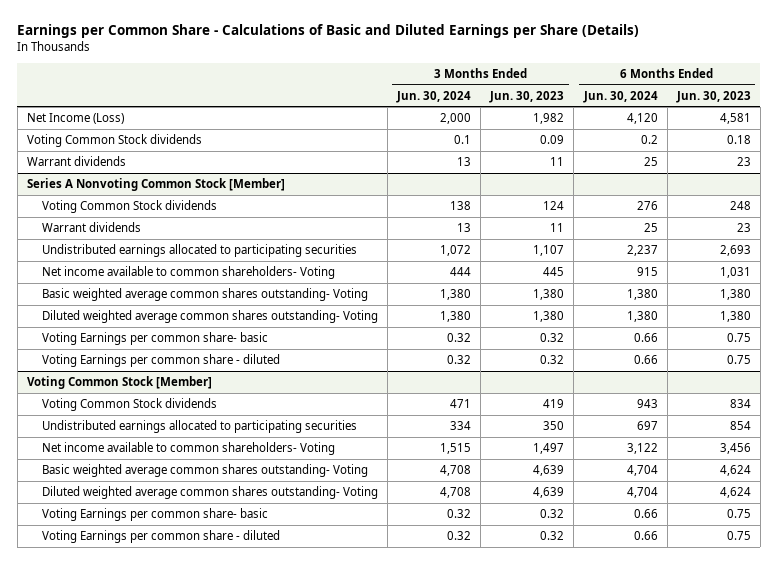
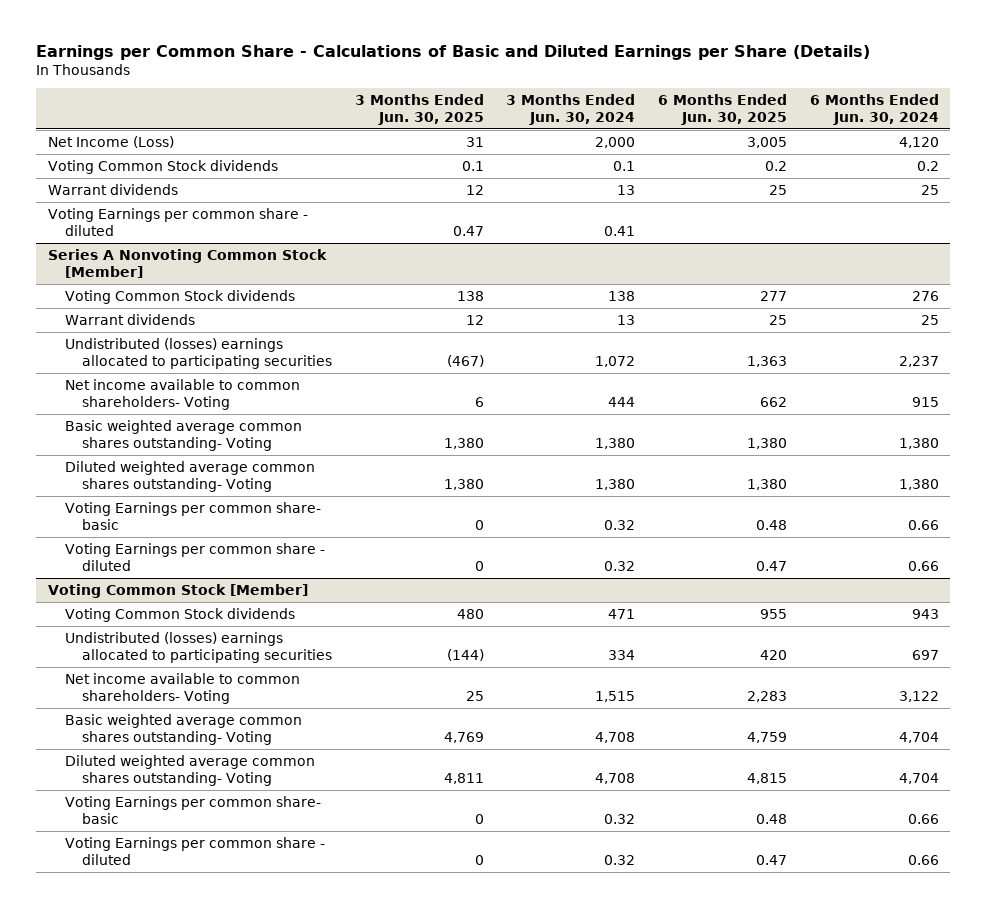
- | 3 Months Ended Jun. 30, 2024 | 3 Months Ended Jun. 30, 2023 | 6 Months Ended Jun. 30, 2024 | 6 Months Ended Jun. 30, 2023
+ | 3 Months Ended Jun. 30, 2025 | 3 Months Ended Jun. 30, 2024 | 6 Months Ended Jun. 30, 2025 | 6 Months Ended Jun. 30, 2024
+ Voting Earnings per common share - diluted | 0.47 | 0.41 | |
@ Series A Nonvoting Common Stock [Member]
- Undistributed earnings allocated to participating securities | 1,072 | 1,107 | 2,237 | 2,693
+ Undistributed (losses) earnings allocated to participating securities | (467) | 1,072 | 1,363 | 2,237
@ Voting Common Stock [Member]
- Undistributed earnings allocated to participating securities | 334 | 350 | 697 | 854
+ Undistributed (losses) earnings allocated to participating securities | (144) | 334 | 420 | 697

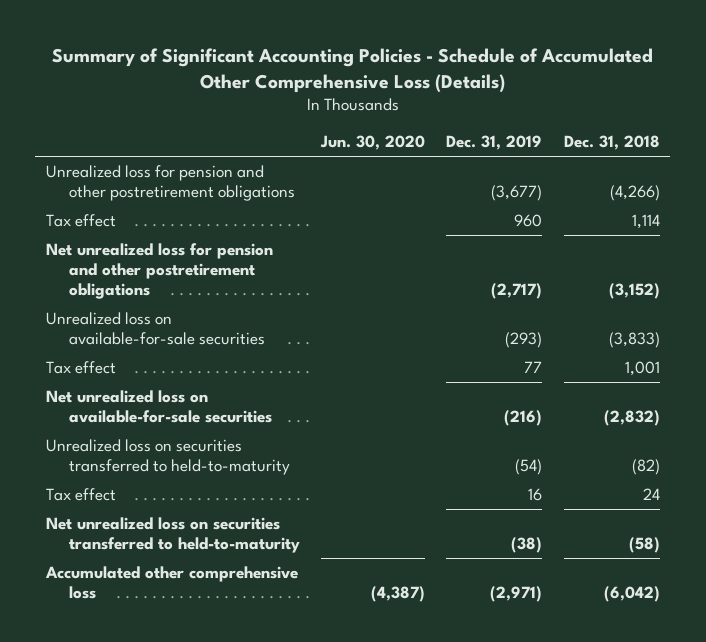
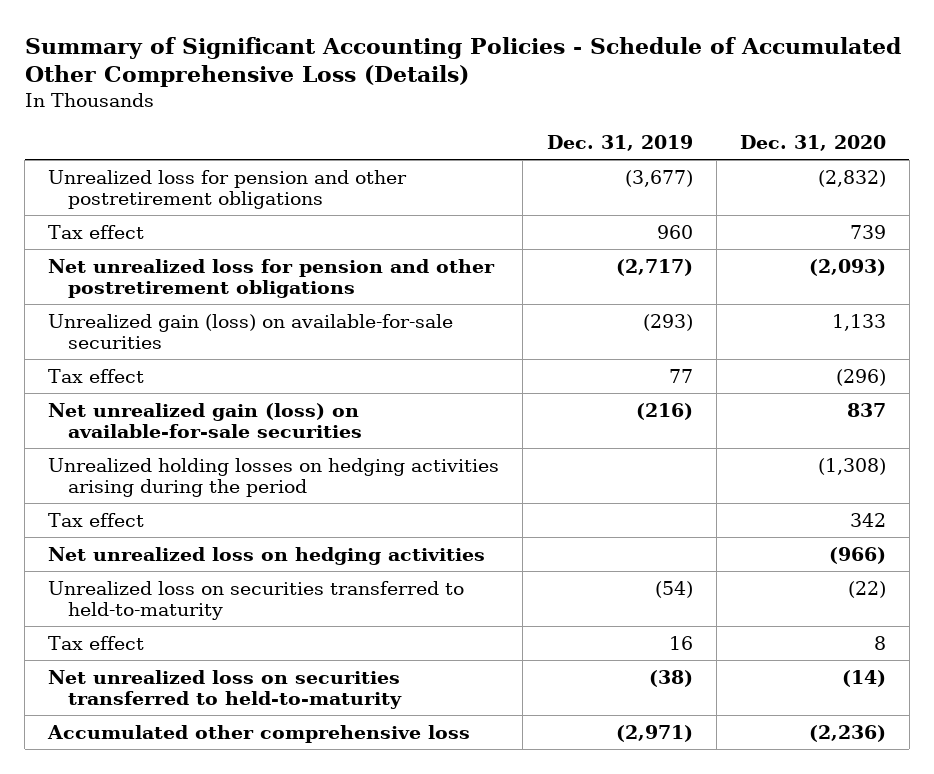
- | Jun. 30, 2020 | Dec. 31, 2019 | Dec. 31, 2018
+ | Dec. 31, 2019 | Dec. 31, 2020
- Unrealized loss on available-for-sale securities | | (293) | (3,833)
+ Unrealized gain (loss) on available-for-sale securities | (293) | 1,133
- Net unrealized loss on available-for-sale securities | | (216) | (2,832)
+ Net unrealized gain (loss) on available-for-sale securities | (216) | 837
+ Unrealized holding losses on hedging activities arising during the period | | (1,308)
+ Tax effect | | 342
+ Net unrealized loss on hedging activities | | (966)

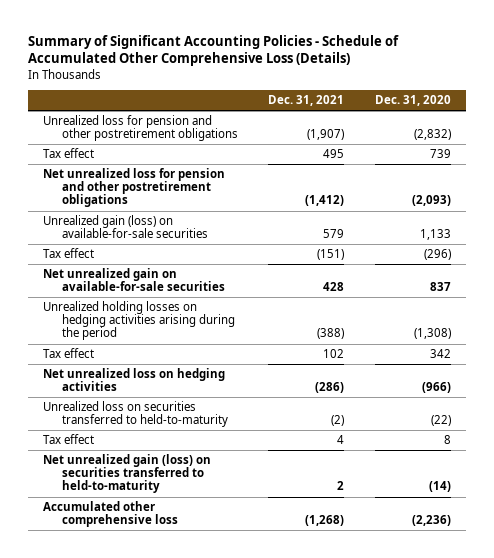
- | Dec. 31, 2019 | Dec. 31, 2020
+ | Dec. 31, 2021 | Dec. 31, 2020
- Net unrealized gain (loss) on available-for-sale securities | (216) | 837
+ Net unrealized gain on available-for-sale securities | 428 | 837
- Net unrealized loss on securities transferred to held-to-maturity | (38) | (14)
+ Net unrealized gain (loss) on securities transferred to held-to-maturity | 2 | (14)

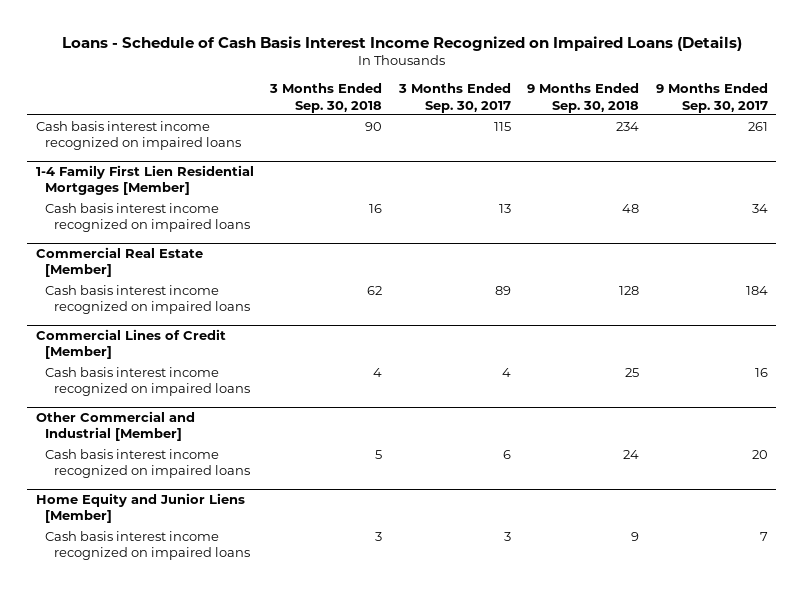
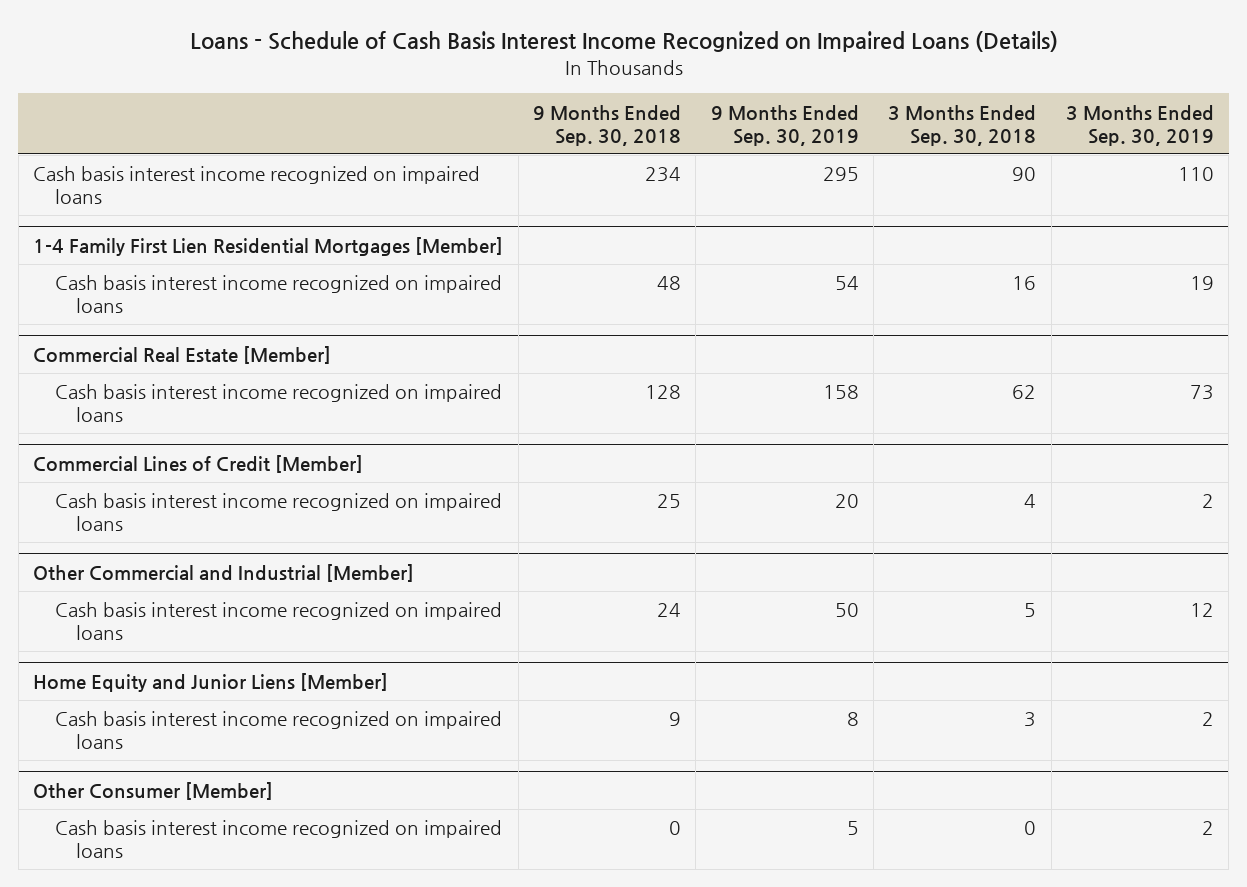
- | 3 Months Ended Sep. 30, 2018 | 3 Months Ended Sep. 30, 2017 | 9 Months Ended Sep. 30, 2018 | 9 Months Ended Sep. 30, 2017
+ | 9 Months Ended Sep. 30, 2018 | 9 Months Ended Sep. 30, 2019 | 3 Months Ended Sep. 30, 2018 | 3 Months Ended Sep. 30, 2019
+ Other Consumer [Member]
+ Cash basis interest income recognized on impaired loans | 0 | 5 | 0 | 2

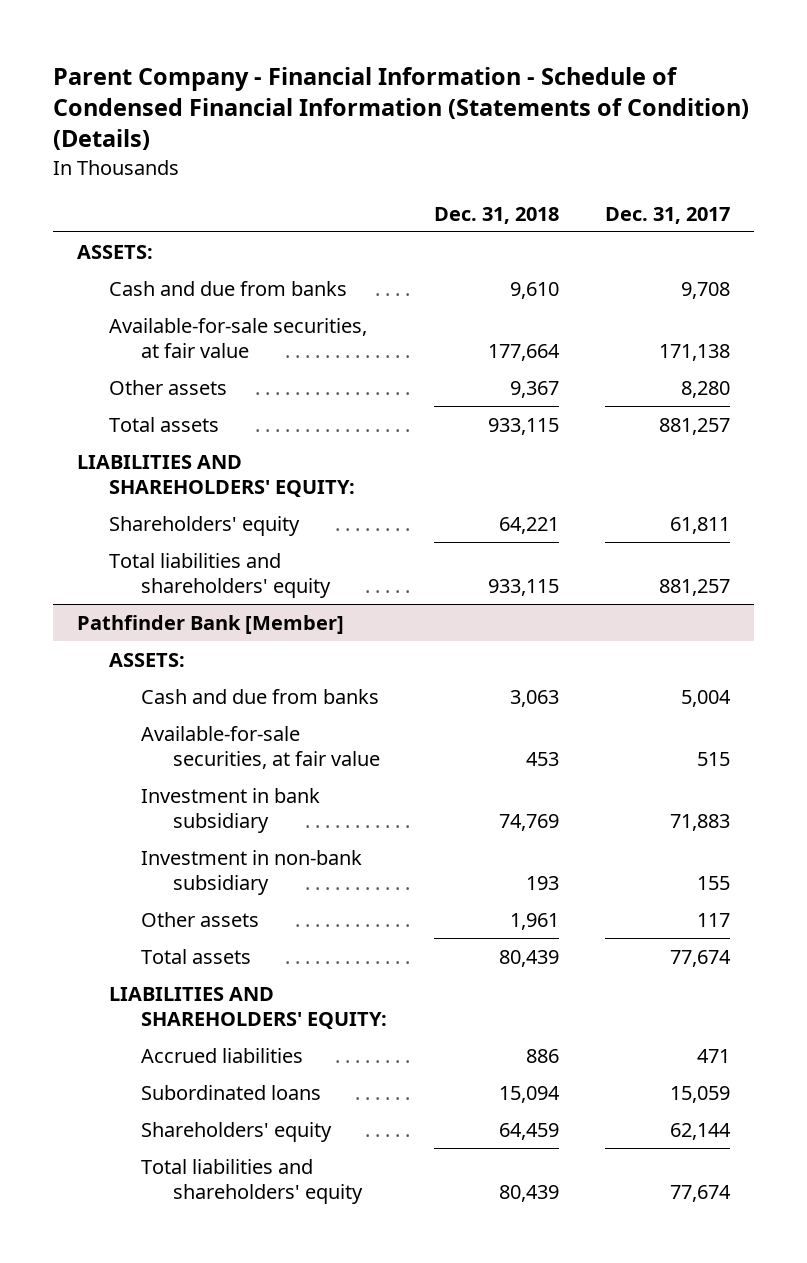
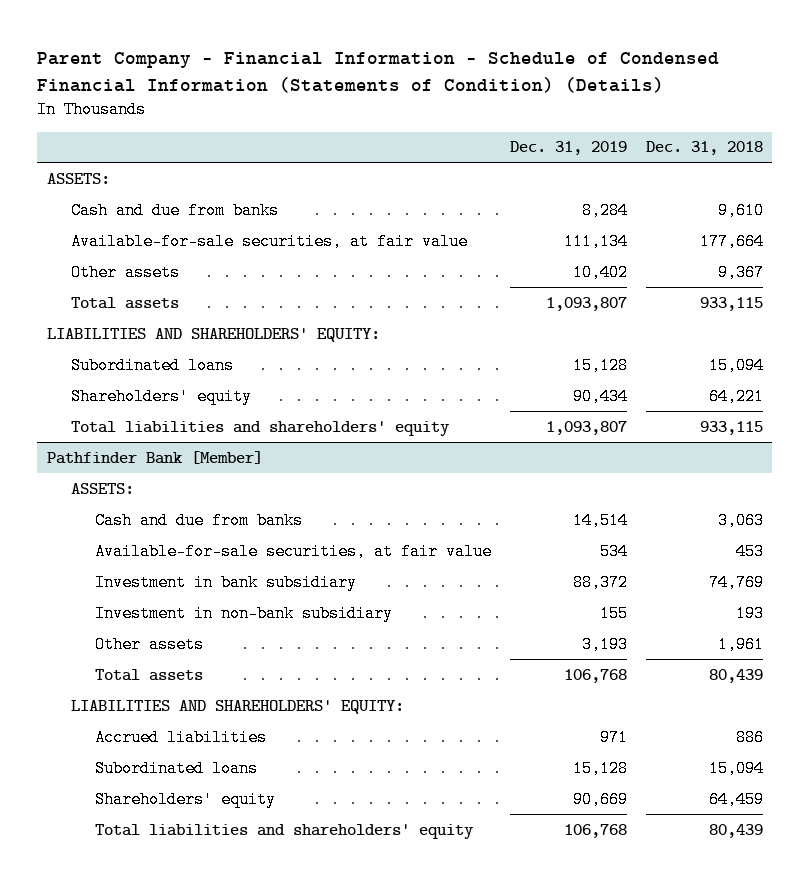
- | Dec. 31, 2018 | Dec. 31, 2017
+ | Dec. 31, 2019 | Dec. 31, 2018
+ Subordinated loans | 15,128 | 15,094

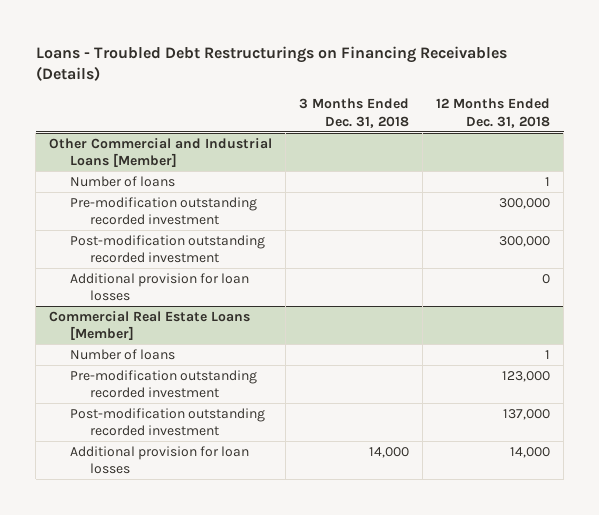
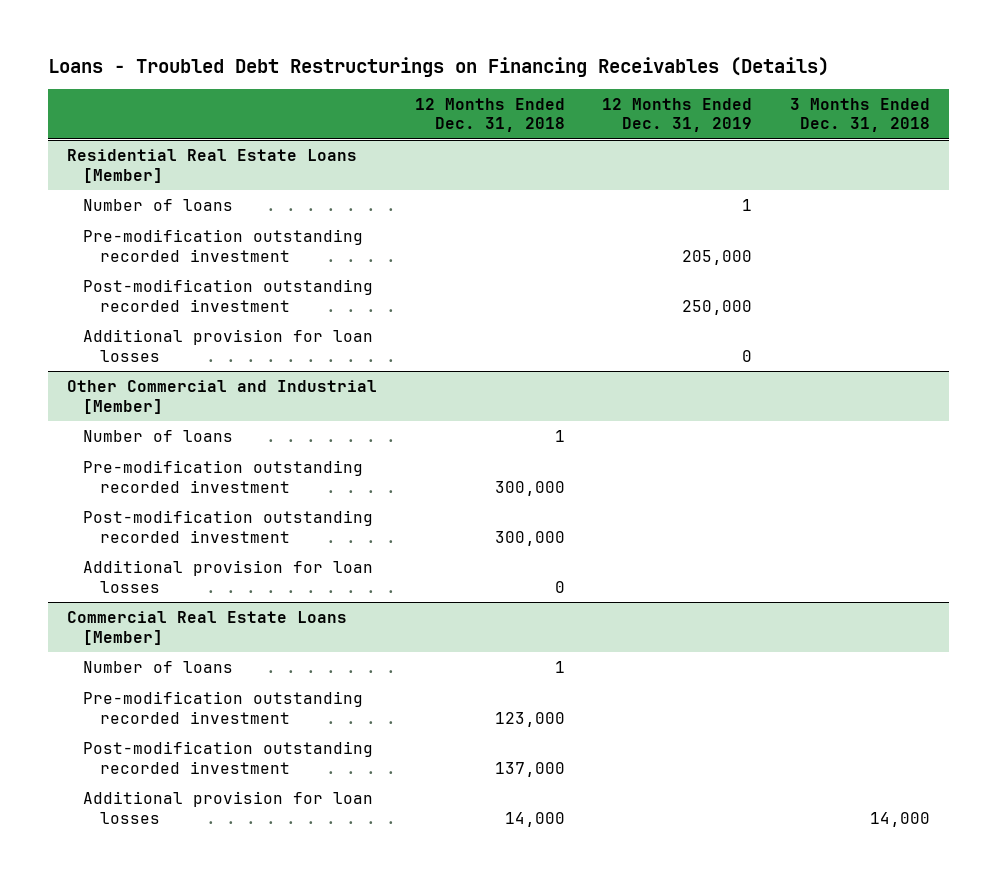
- | 3 Months Ended Dec. 31, 2018 | 12 Months Ended Dec. 31, 2018
+ | 12 Months Ended Dec. 31, 2018 | 12 Months Ended Dec. 31, 2019 | 3 Months Ended Dec. 31, 2018
- Other Commercial and Industrial Loans [Member]
+ Residential Real Estate Loans [Member]
+ Number of loans | | 1 |
+ Pre-modification outstanding recorded investment | | 205,000 |
+ Post-modification outstanding recorded investment | | 250,000 |
+ Additional provision for loan losses | | 0 |
+ Other Commercial and Industrial [Member]

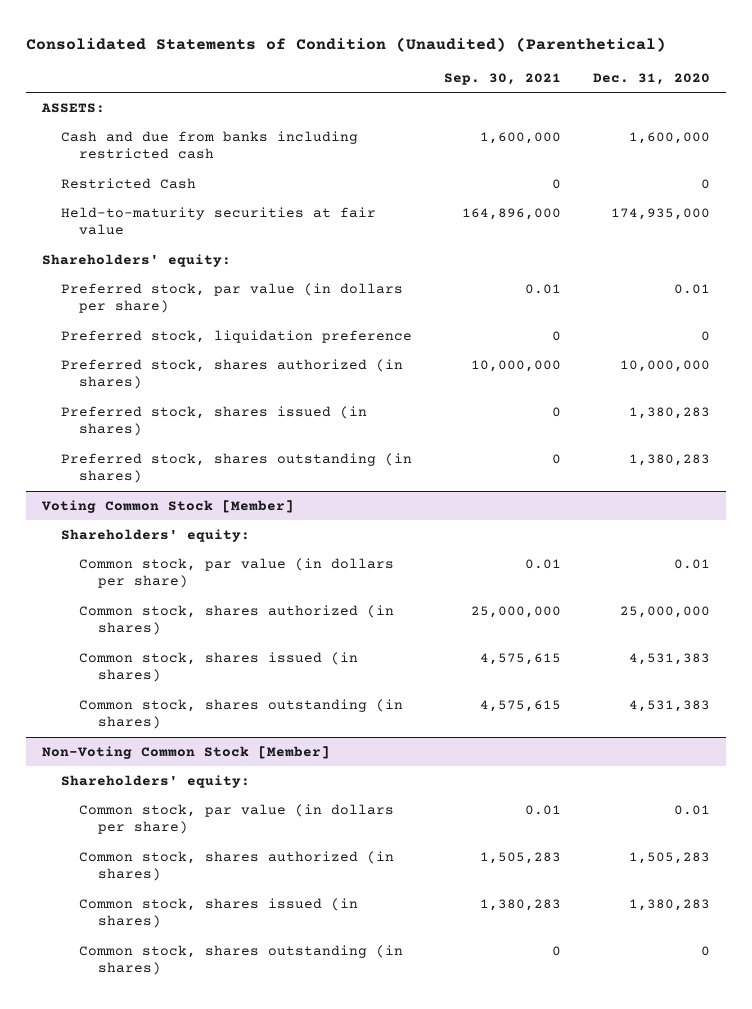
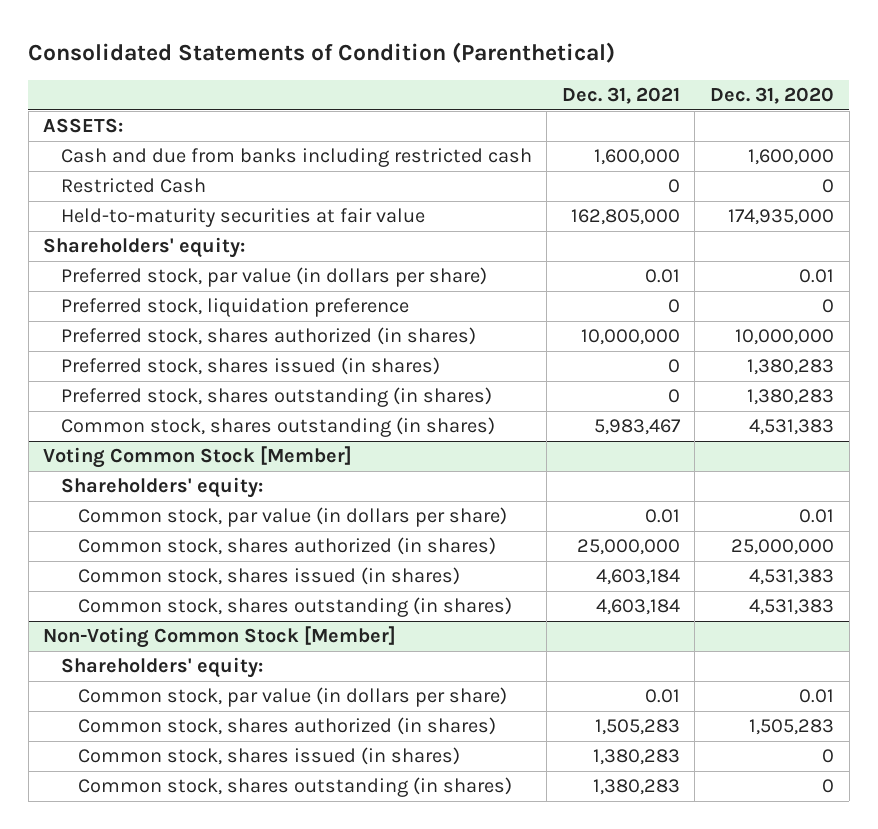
- Consolidated Statements of Condition (Unaudited) (Parenthetical)
+ Consolidated Statements of Condition (Parenthetical)
- | Sep. 30, 2021 | Dec. 31, 2020
+ | Dec. 31, 2021 | Dec. 31, 2020
+ Common stock, shares outstanding (in shares) | 5,983,467 | 4,531,383
@ Non-Voting Common Stock [Member]
- Common stock, shares issued (in shares) | 1,380,283 | 1,380,283
+ Common stock, shares issued (in shares) | 1,380,283 | 0

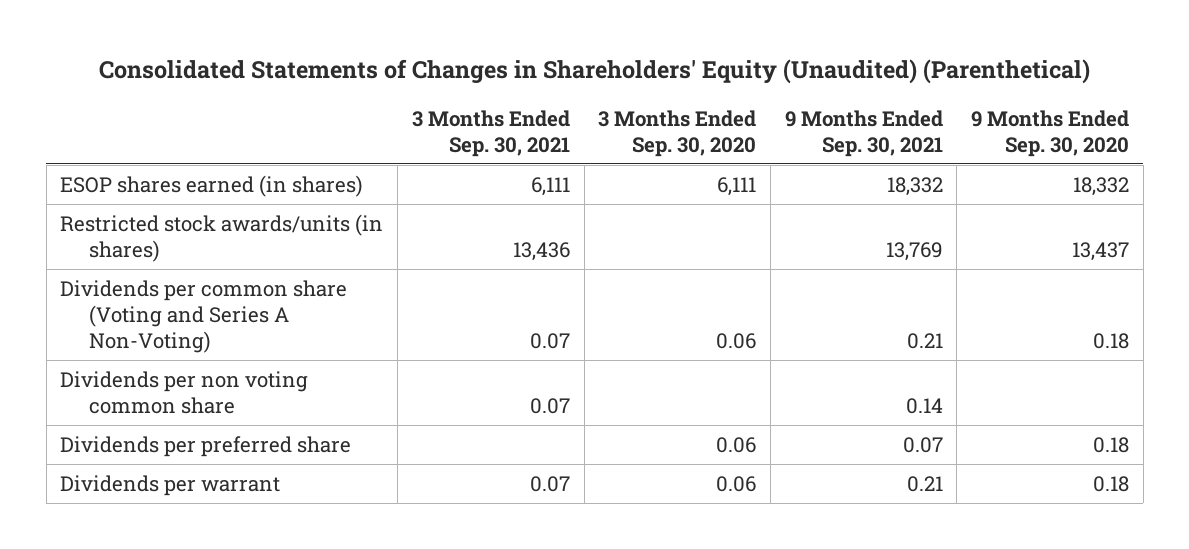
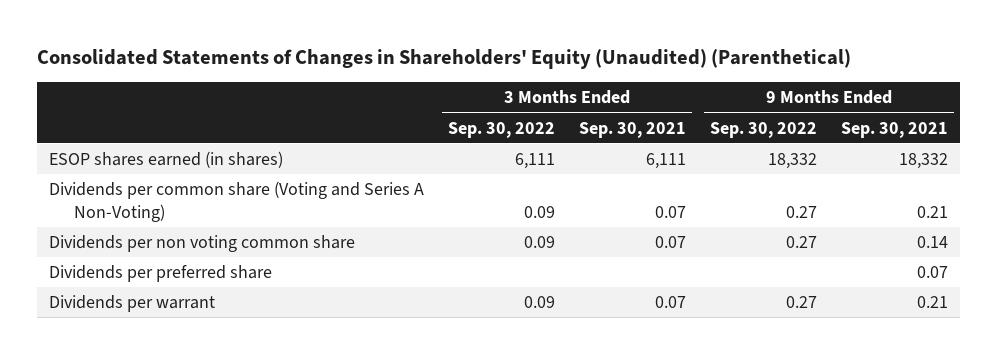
- | 3 Months Ended Sep. 30, 2021 | 3 Months Ended Sep. 30, 2020 | 9 Months Ended Sep. 30, 2021 | 9 Months Ended Sep. 30, 2020
+ | 3 Months Ended Sep. 30, 2022 | 3 Months Ended Sep. 30, 2021 | 9 Months Ended Sep. 30, 2022 | 9 Months Ended Sep. 30, 2021
- Restricted stock awards/units (in shares) | 13,436 | | 13,769 | 13,437

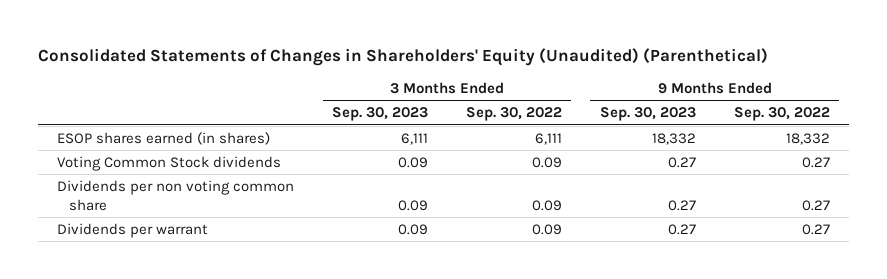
- | 3 Months Ended Sep. 30, 2022 | 3 Months Ended Sep. 30, 2021 | 9 Months Ended Sep. 30, 2022 | 9 Months Ended Sep. 30, 2021
+ | 3 Months Ended Sep. 30, 2023 | 3 Months Ended Sep. 30, 2022 | 9 Months Ended Sep. 30, 2023 | 9 Months Ended Sep. 30, 2022
- Dividends per common share (Voting and Series A Non-Voting) | 0.09 | 0.07 | 0.27 | 0.21
+ Voting Common Stock dividends | 0.09 | 0.09 | 0.27 | 0.27
- Dividends per preferred share | | | | 0.07

